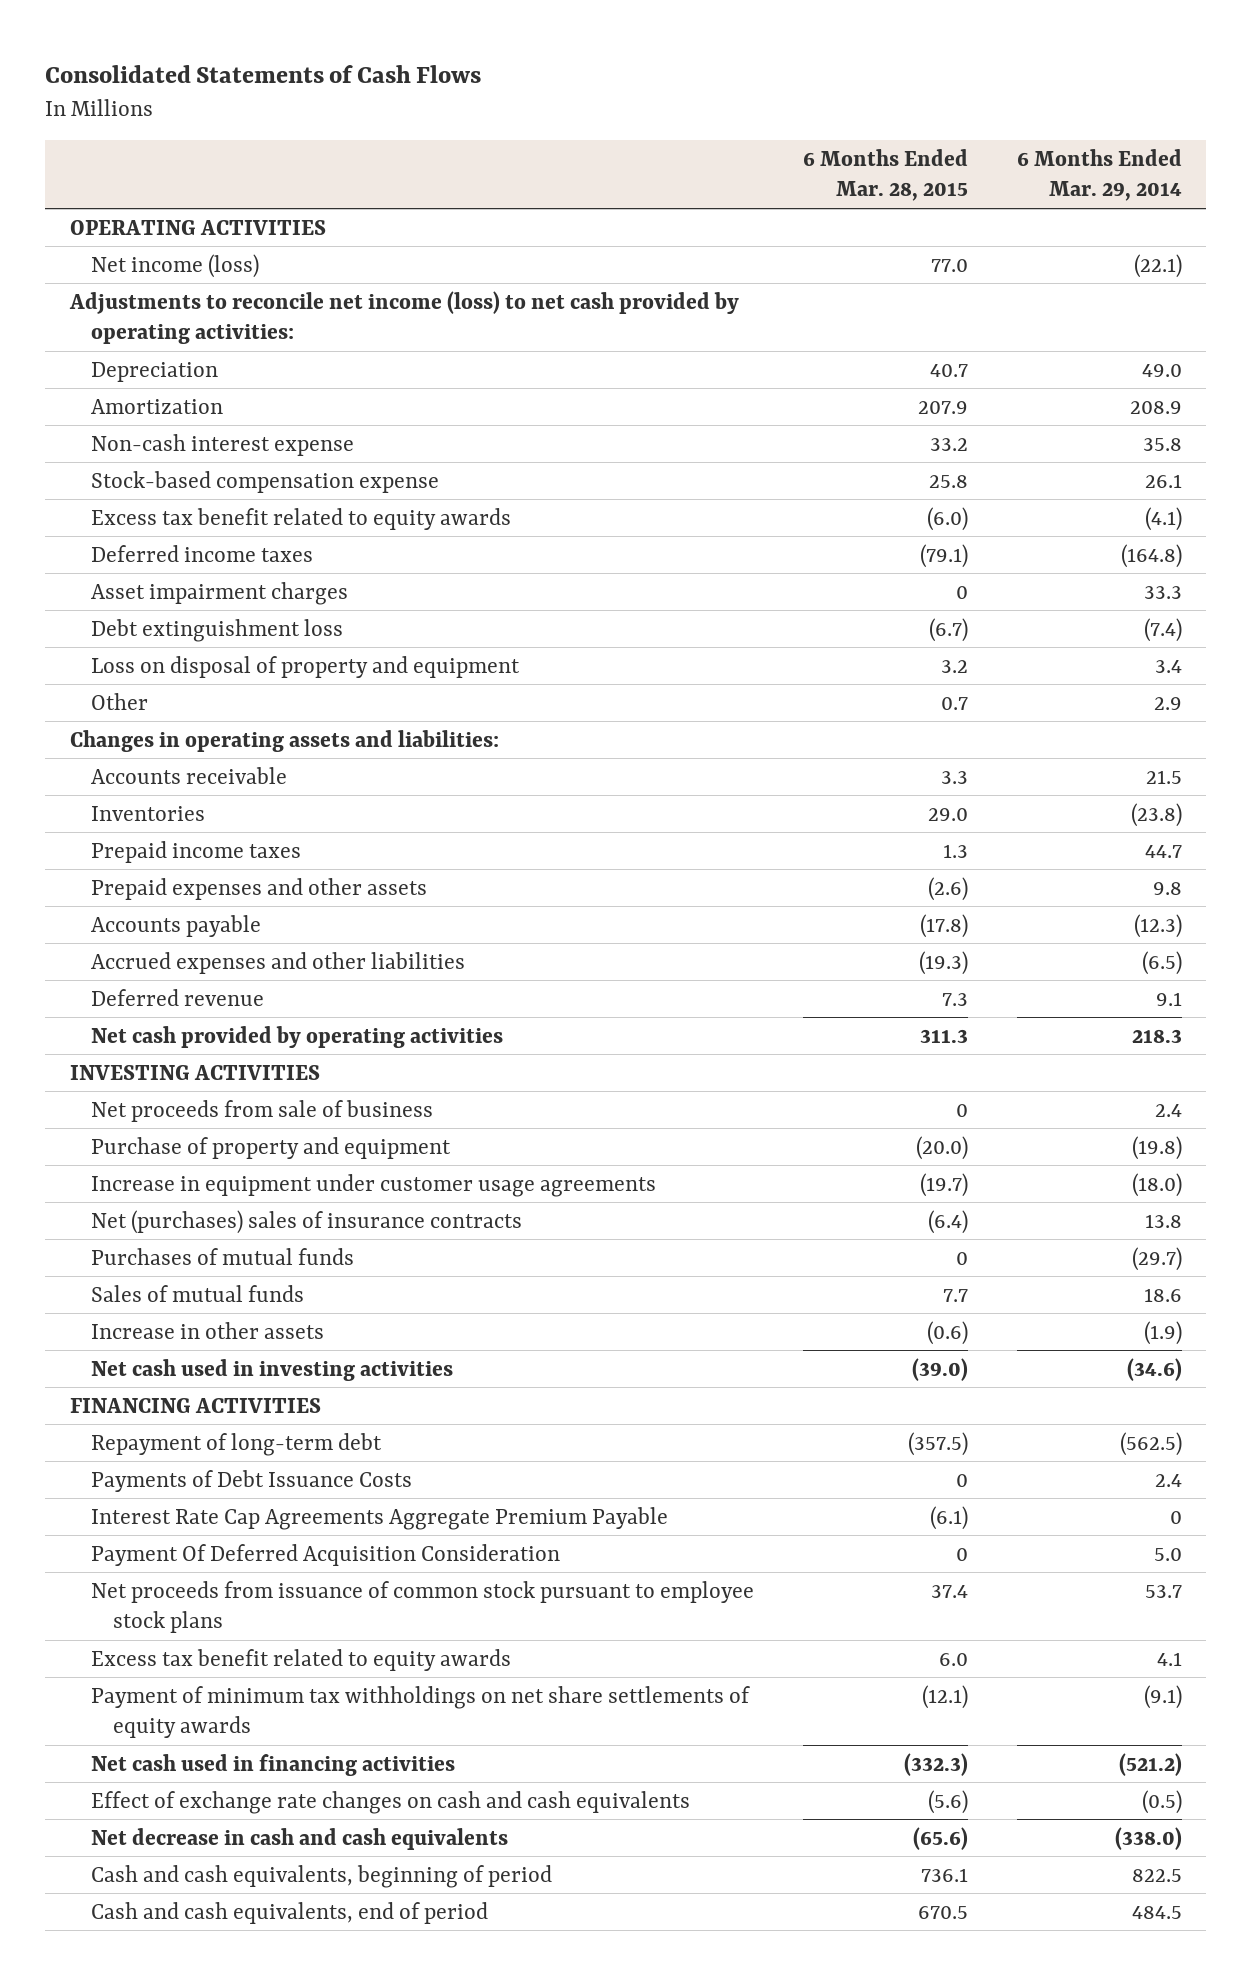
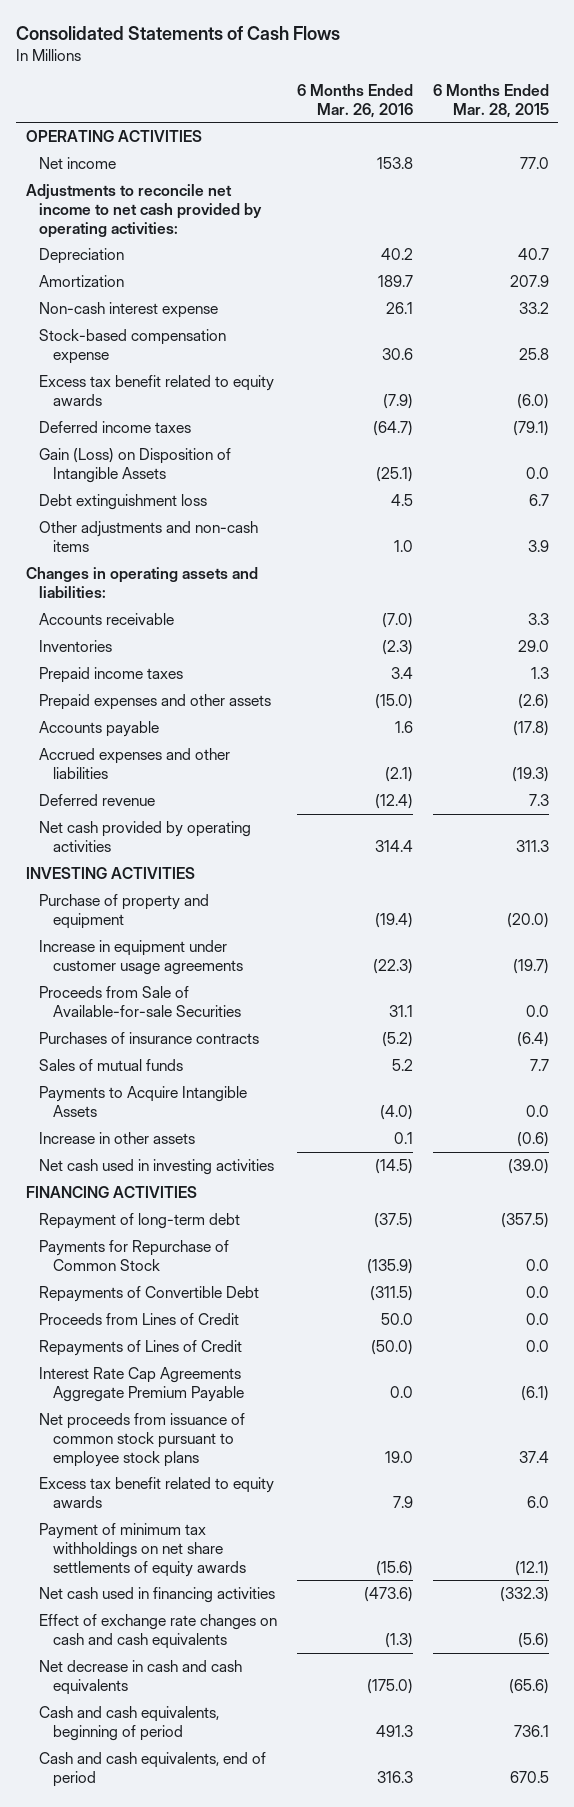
- | 6 Months Ended Mar. 28, 2015 | 6 Months Ended Mar. 29, 2014
+ | 6 Months Ended Mar. 26, 2016 | 6 Months Ended Mar. 28, 2015
- Net income (loss) | 77.0 | (22.1)
- Adjustments to reconcile net income (loss) to net cash provided by operating activities:
+ Net income | 153.8 | 77.0
+ Adjustments to reconcile net income to net cash provided by operating activities:
- Asset impairment charges | 0 | 33.3
- Debt extinguishment loss | (6.7) | (7.4)
- Loss on disposal of property and equipment | 3.2 | 3.4
- Other | 0.7 | 2.9
+ Gain (Loss) on Disposition of Intangible Assets | (25.1) | 0.0
+ Debt extinguishment loss | 4.5 | 6.7
+ Other adjustments and non-cash items | 1.0 | 3.9
- Net proceeds from sale of business | 0 | 2.4
- Net (purchases) sales of insurance contracts | (6.4) | 13.8
- Purchases of mutual funds | 0 | (29.7)
+ Proceeds from Sale of Available-for-sale Securities | 31.1 | 0.0
+ Purchases of insurance contracts | (5.2) | (6.4)
+ Payments to Acquire Intangible Assets | (4.0) | 0.0
- Payments of Debt Issuance Costs | 0 | 2.4
+ Payments for Repurchase of Common Stock | (135.9) | 0.0
+ Repayments of Convertible Debt | (311.5) | 0.0
+ Proceeds from Lines of Credit | 50.0 | 0.0
+ Repayments of Lines of Credit | (50.0) | 0.0
- Payment Of Deferred Acquisition Consideration | 0 | 5.0

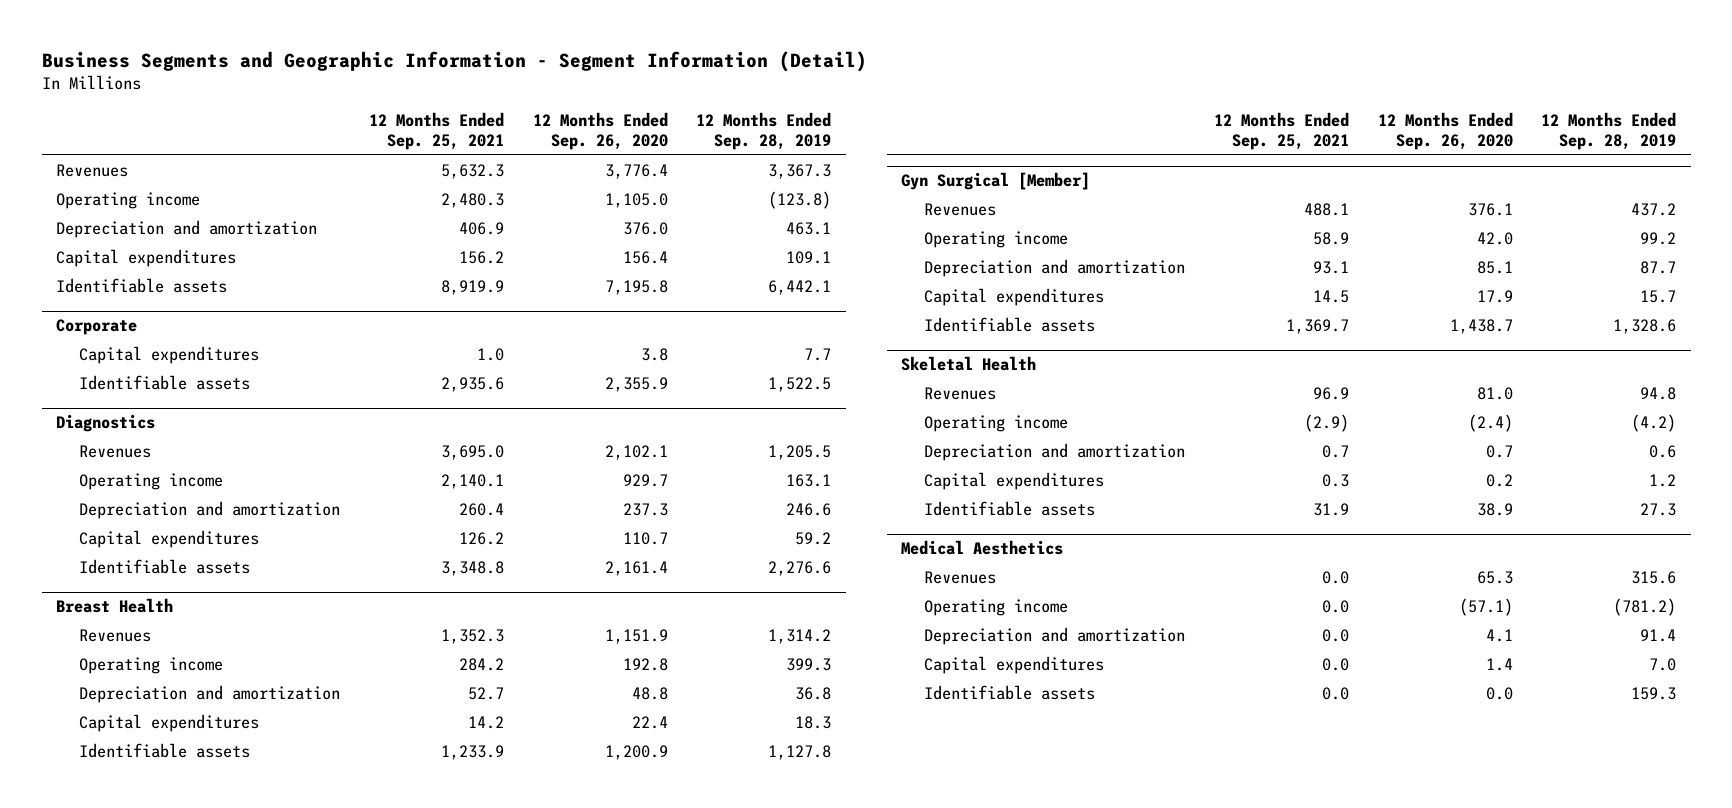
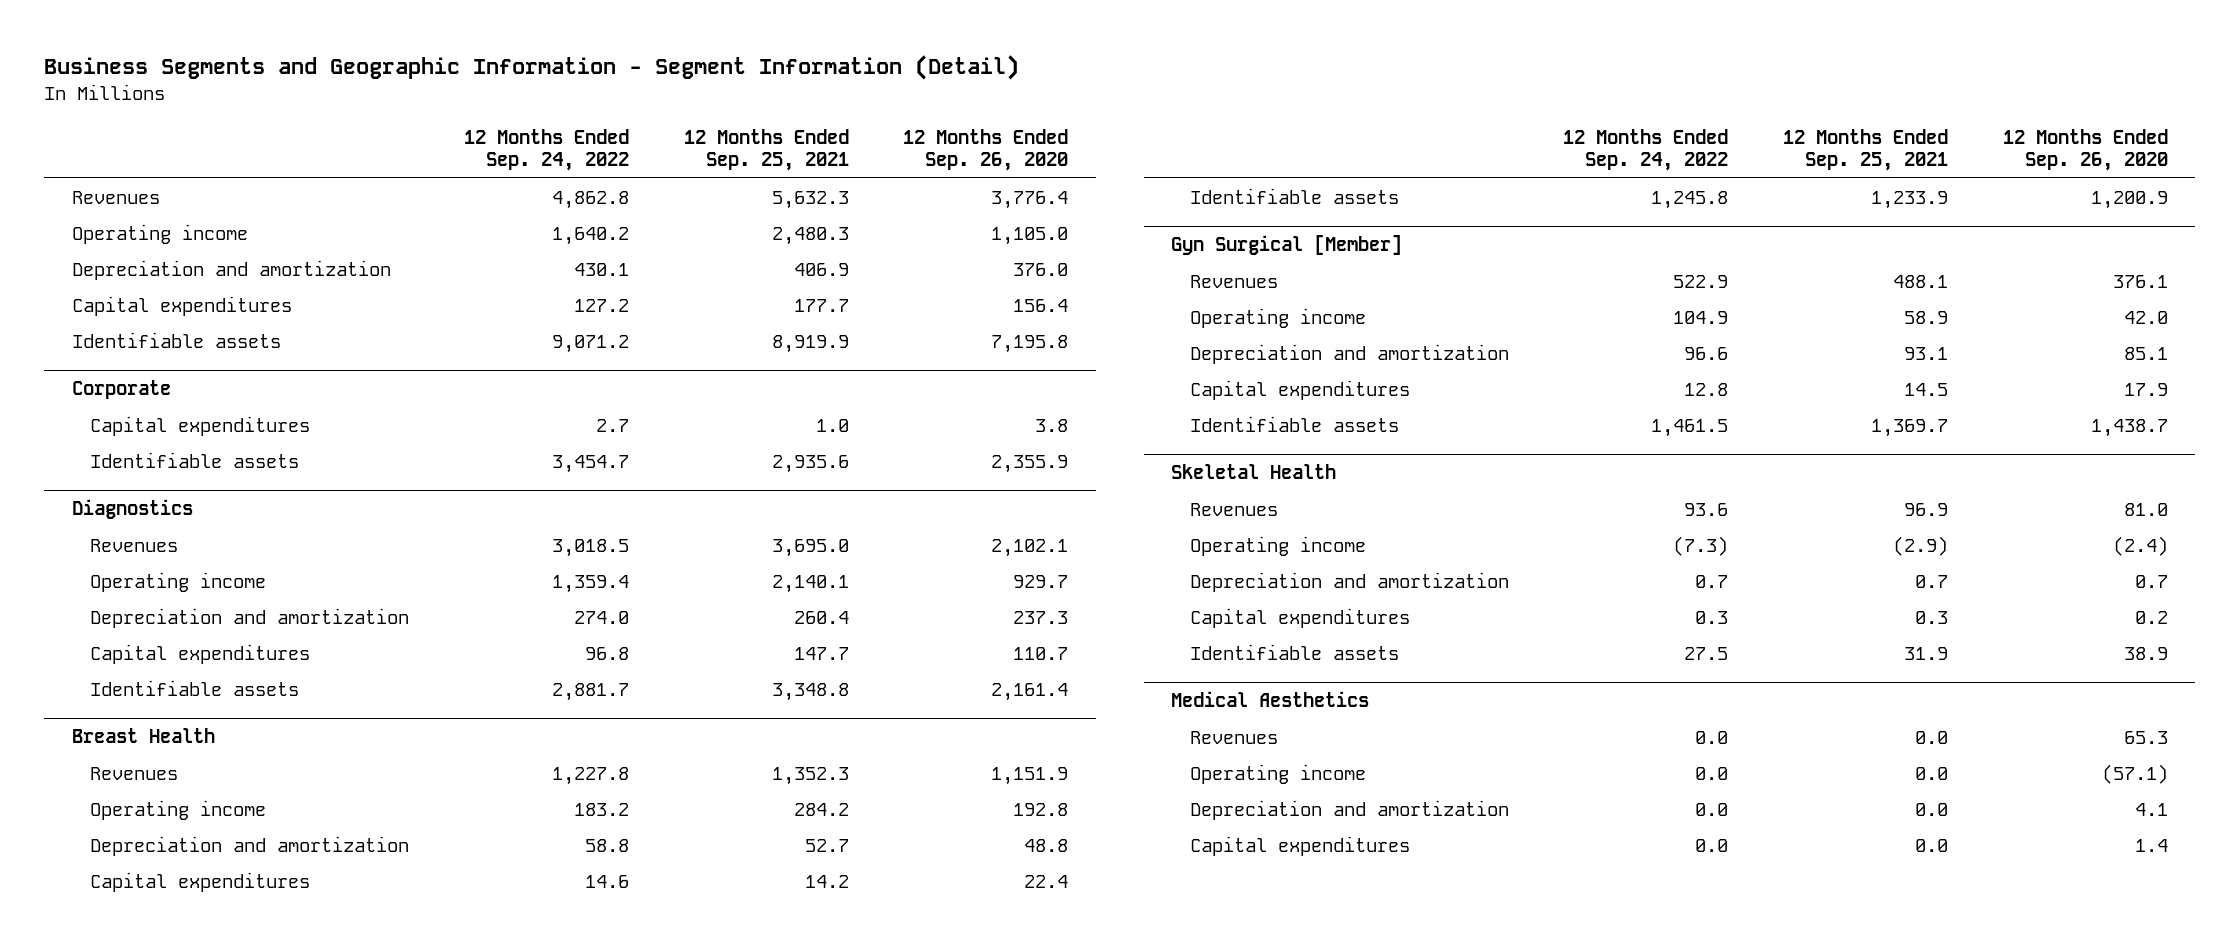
- | 12 Months Ended Sep. 25, 2021 | 12 Months Ended Sep. 26, 2020 | 12 Months Ended Sep. 28, 2019
+ | 12 Months Ended Sep. 24, 2022 | 12 Months Ended Sep. 25, 2021 | 12 Months Ended Sep. 26, 2020
- Capital expenditures | 156.2 | 156.4 | 109.1
+ Capital expenditures | 127.2 | 177.7 | 156.4
@ Diagnostics
- Capital expenditures | 126.2 | 110.7 | 59.2
+ Capital expenditures | 96.8 | 147.7 | 110.7
@ Medical Aesthetics
- Identifiable assets | 0.0 | 0.0 | 159.3

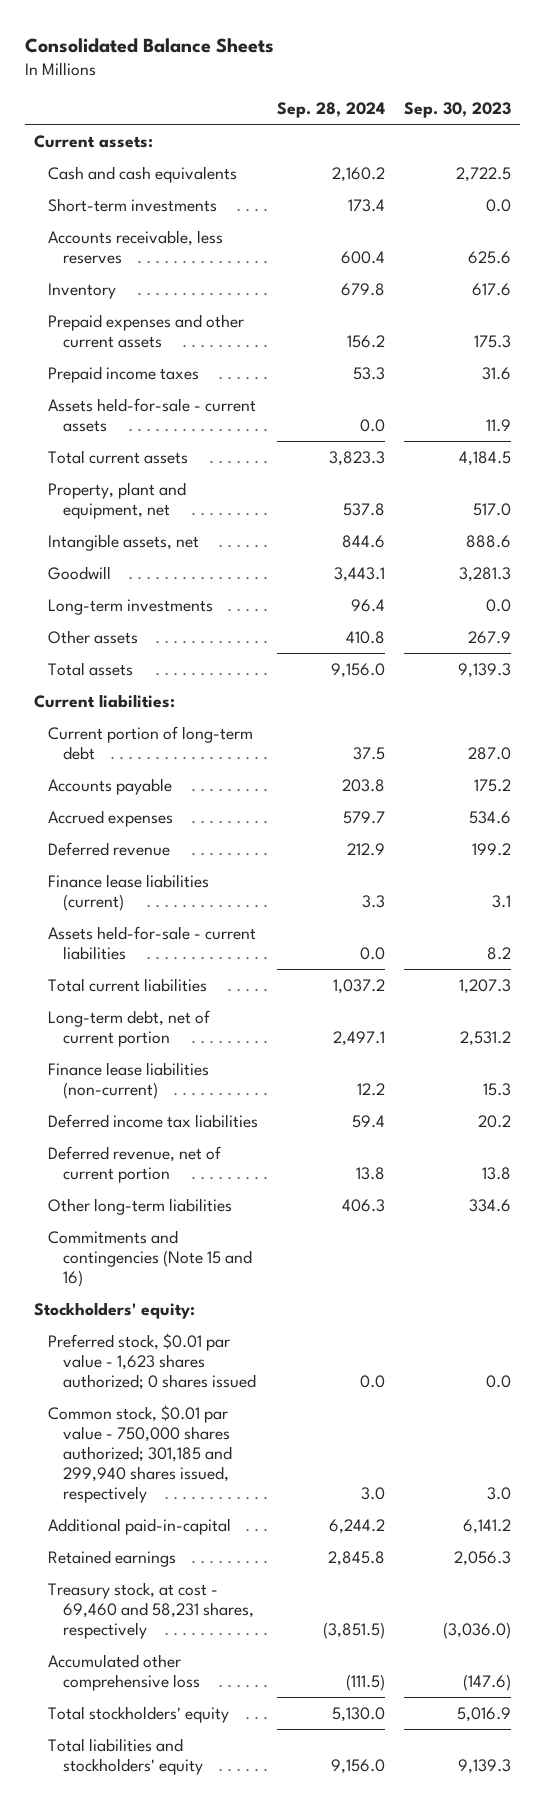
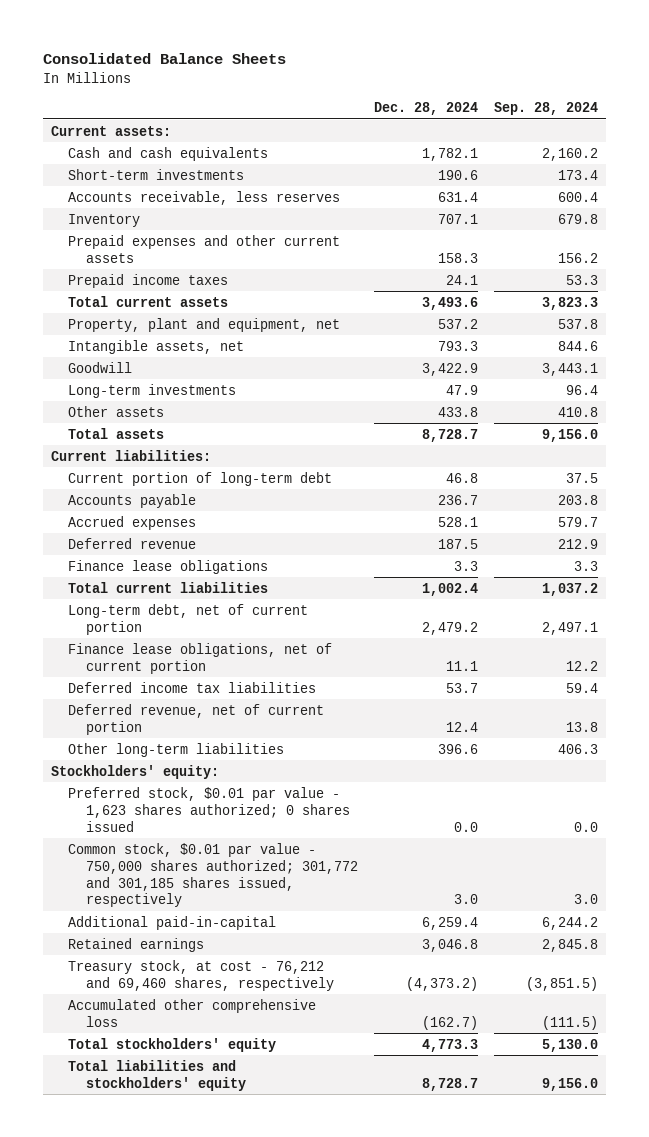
- | Sep. 28, 2024 | Sep. 30, 2023
+ | Dec. 28, 2024 | Sep. 28, 2024
- Assets held-for-sale - current assets | 0.0 | 11.9
- Finance lease liabilities (current) | 3.3 | 3.1
- Assets held-for-sale - current liabilities | 0.0 | 8.2
+ Finance lease obligations | 3.3 | 3.3
- Finance lease liabilities (non-current) | 12.2 | 15.3
+ Finance lease obligations, net of current portion | 11.1 | 12.2
- Commitments and contingencies (Note 15 and 16)
- Common stock, $0.01 par value - 750,000 shares authorized; 301,185 and 299,940 shares issued, respectively | 3.0 | 3.0
+ Common stock, $0.01 par value - 750,000 shares authorized; 301,772 and 301,185 shares issued, respectively | 3.0 | 3.0
- Treasury stock, at cost - 69,460 and 58,231 shares, respectively | (3,851.5) | (3,036.0)
+ Treasury stock, at cost - 76,212 and 69,460 shares, respectively | (4,373.2) | (3,851.5)

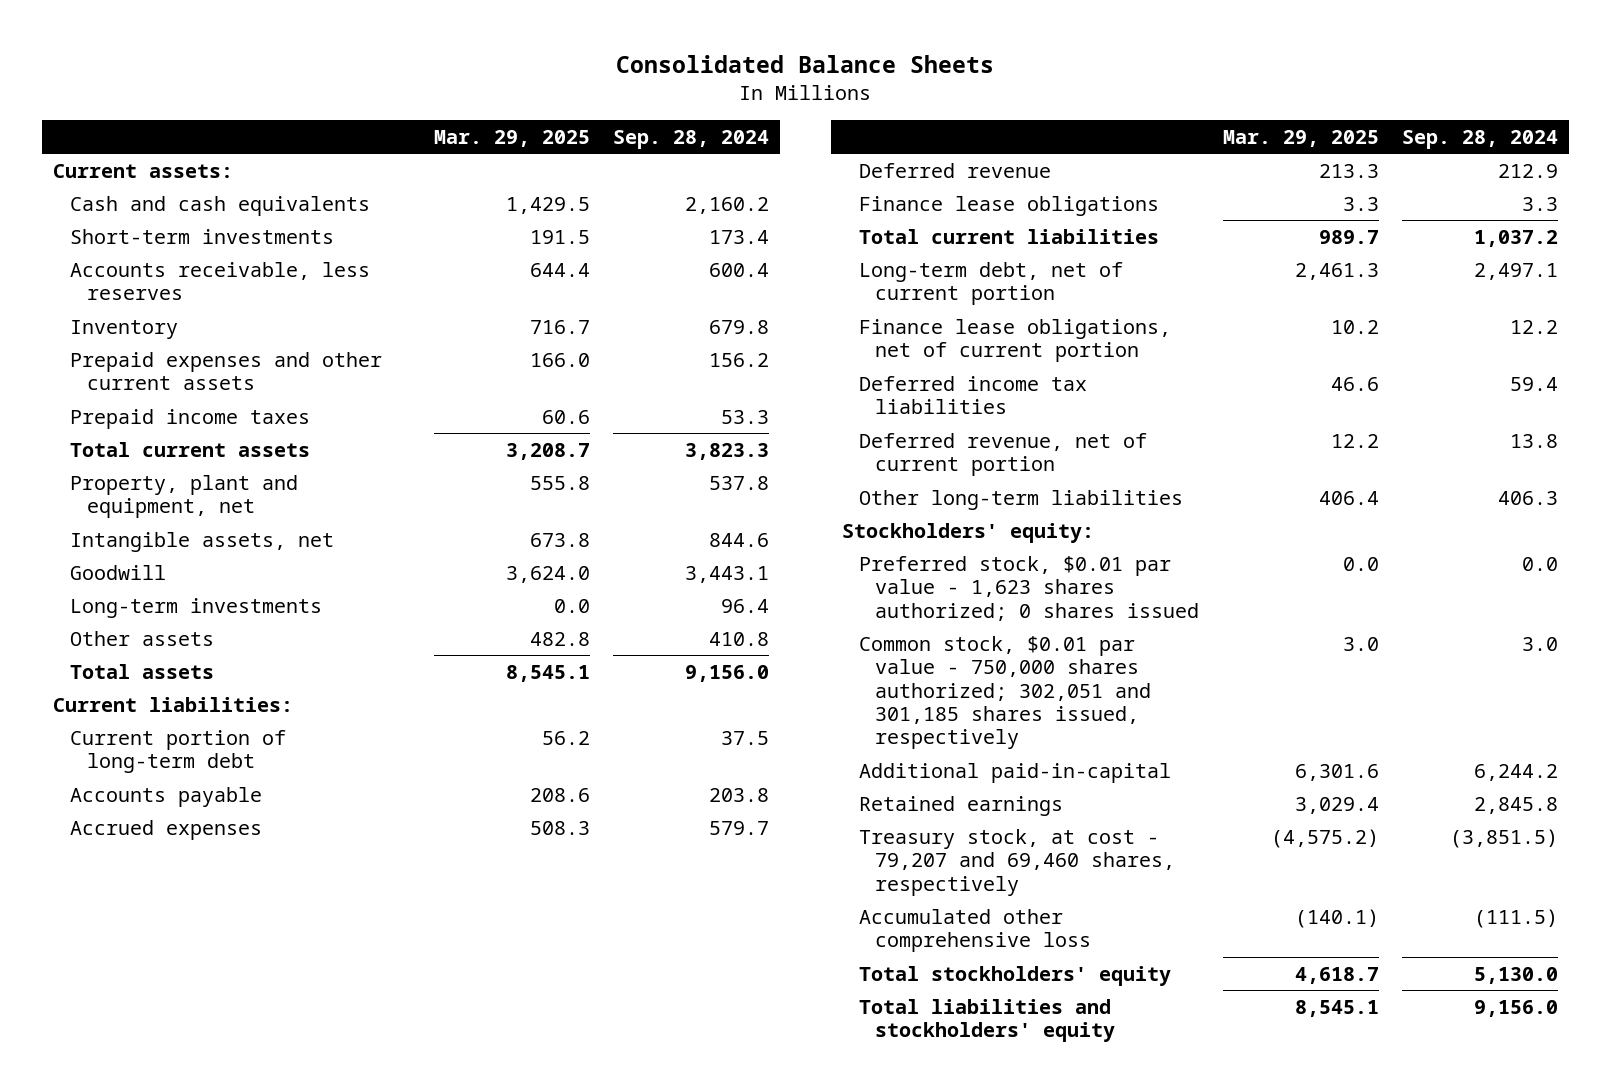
- | Dec. 28, 2024 | Sep. 28, 2024
+ | Mar. 29, 2025 | Sep. 28, 2024
- Common stock, $0.01 par value - 750,000 shares authorized; 301,772 and 301,185 shares issued, respectively | 3.0 | 3.0
+ Common stock, $0.01 par value - 750,000 shares authorized; 302,051 and 301,185 shares issued, respectively | 3.0 | 3.0
- Treasury stock, at cost - 76,212 and 69,460 shares, respectively | (4,373.2) | (3,851.5)
+ Treasury stock, at cost - 79,207 and 69,460 shares, respectively | (4,575.2) | (3,851.5)

